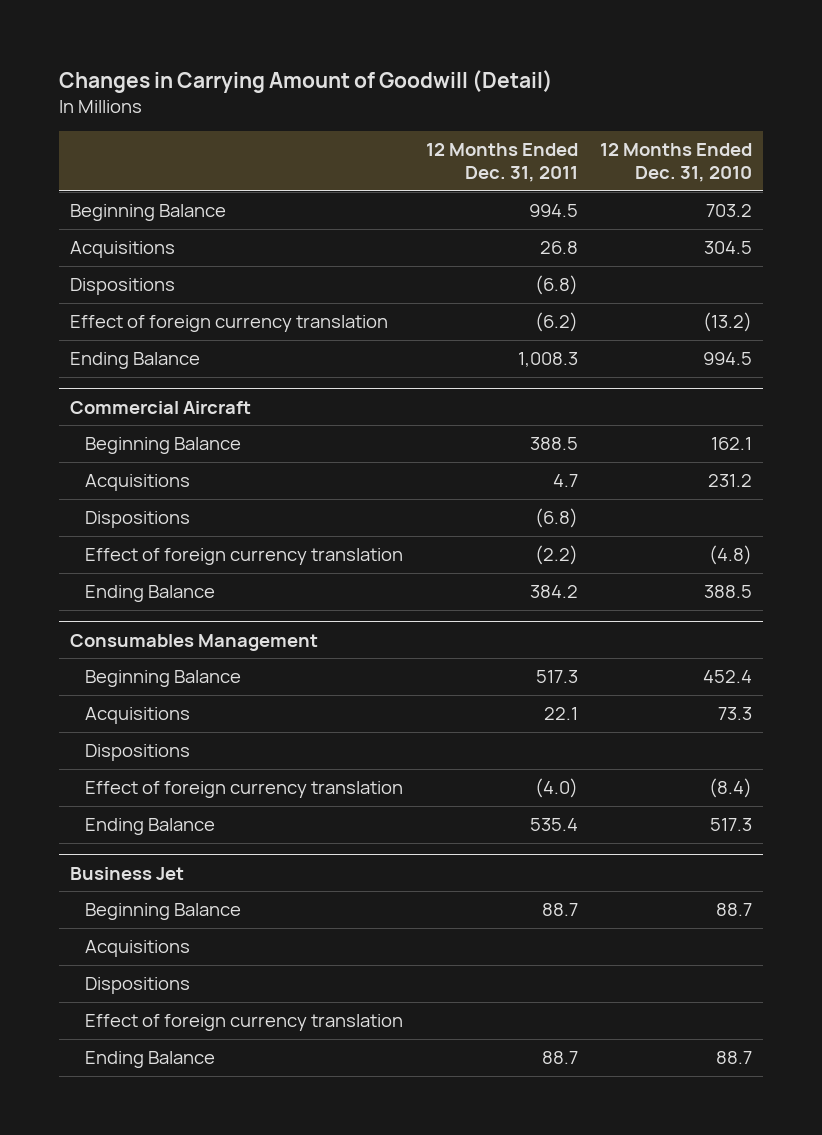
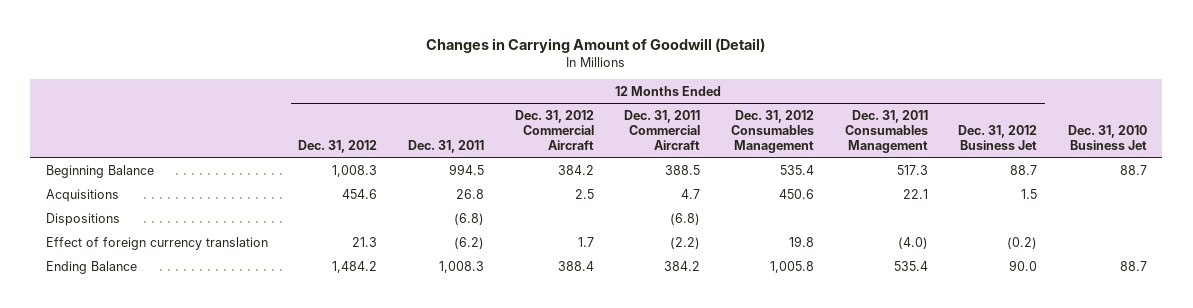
- | 12 Months Ended Dec. 31, 2011 | 12 Months Ended Dec. 31, 2010
+ | 12 Months Ended Dec. 31, 2012 | 12 Months Ended Dec. 31, 2011 | 12 Months Ended Dec. 31, 2012 Commercial Aircraft | 12 Months Ended Dec. 31, 2011 Commercial Aircraft | 12 Months Ended Dec. 31, 2012 Consumables Management | 12 Months Ended Dec. 31, 2011 Consumables Management | 12 Months Ended Dec. 31, 2012 Business Jet | Dec. 31, 2010 Business Jet
- Commercial Aircraft
- Beginning Balance | 388.5 | 162.1
- Acquisitions | 4.7 | 231.2
- Dispositions | (6.8) |
- Effect of foreign currency translation | (2.2) | (4.8)
- Ending Balance | 384.2 | 388.5
- Consumables Management
- Beginning Balance | 517.3 | 452.4
- Acquisitions | 22.1 | 73.3
- Dispositions
- Effect of foreign currency translation | (4.0) | (8.4)
- Ending Balance | 535.4 | 517.3
- Business Jet
- Beginning Balance | 88.7 | 88.7
- Acquisitions
- Dispositions
- Effect of foreign currency translation
- Ending Balance | 88.7 | 88.7

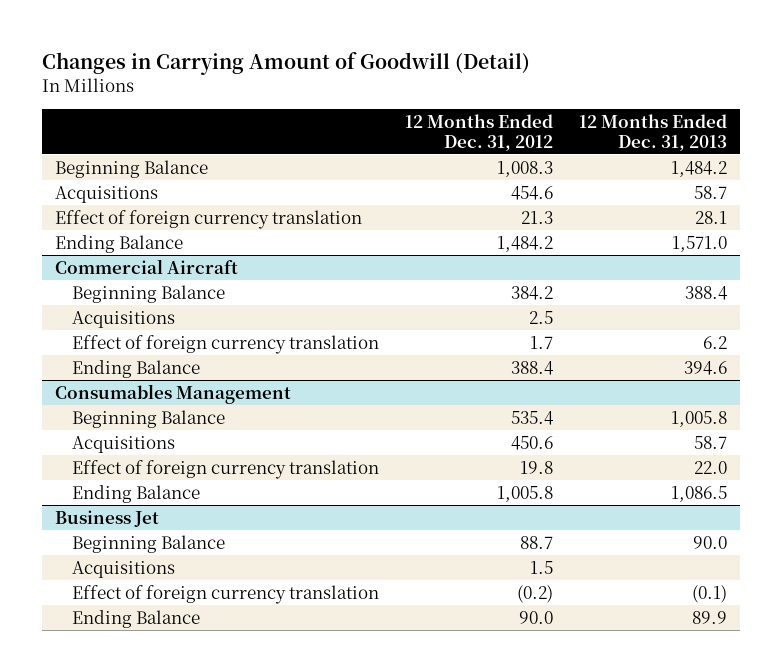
- | 12 Months Ended Dec. 31, 2012 | 12 Months Ended Dec. 31, 2011 | 12 Months Ended Dec. 31, 2012 Commercial Aircraft | 12 Months Ended Dec. 31, 2011 Commercial Aircraft | 12 Months Ended Dec. 31, 2012 Consumables Management | 12 Months Ended Dec. 31, 2011 Consumables Management | 12 Months Ended Dec. 31, 2012 Business Jet | Dec. 31, 2010 Business Jet
+ | 12 Months Ended Dec. 31, 2012 | 12 Months Ended Dec. 31, 2013
- Dispositions | | (6.8) | | (6.8) | | | |
+ Commercial Aircraft
+ Beginning Balance | 384.2 | 388.4
+ Acquisitions | 2.5 |
+ Effect of foreign currency translation | 1.7 | 6.2
+ Ending Balance | 388.4 | 394.6
+ Consumables Management
+ Beginning Balance | 535.4 | 1,005.8
+ Acquisitions | 450.6 | 58.7
+ Effect of foreign currency translation | 19.8 | 22.0
+ Ending Balance | 1,005.8 | 1,086.5
+ Business Jet
+ Beginning Balance | 88.7 | 90.0
+ Acquisitions | 1.5 |
+ Effect of foreign currency translation | (0.2) | (0.1)
+ Ending Balance | 90.0 | 89.9

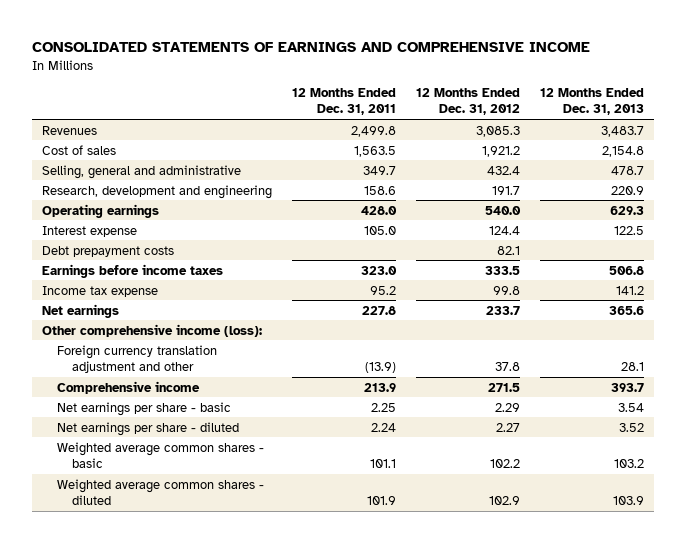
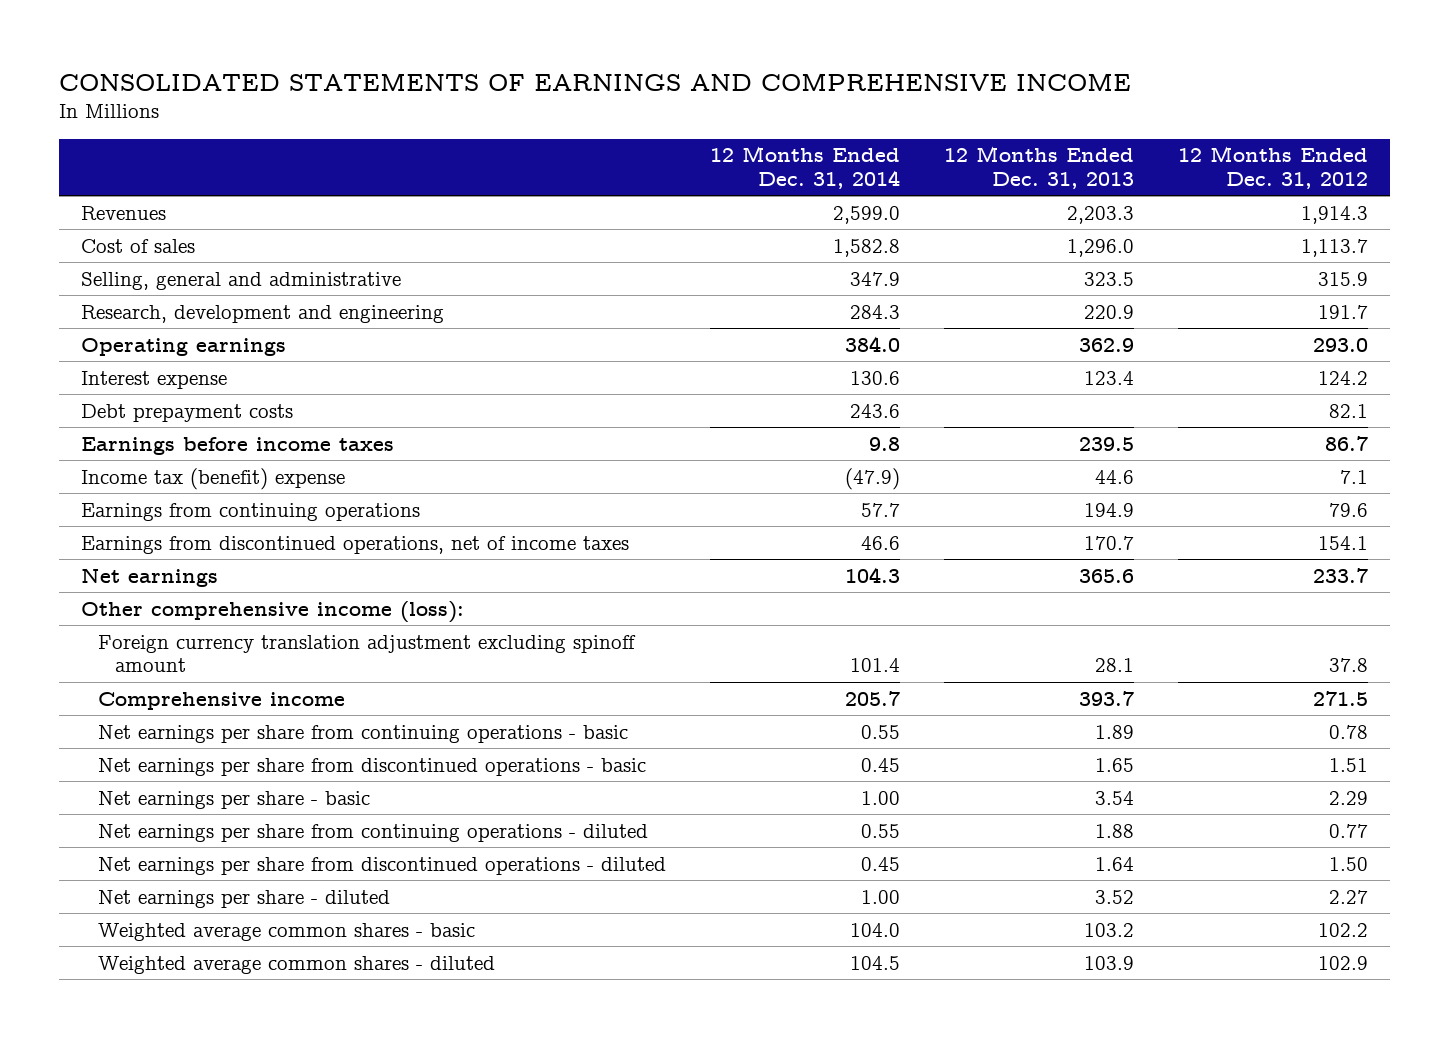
- | 12 Months Ended Dec. 31, 2011 | 12 Months Ended Dec. 31, 2012 | 12 Months Ended Dec. 31, 2013
+ | 12 Months Ended Dec. 31, 2014 | 12 Months Ended Dec. 31, 2013 | 12 Months Ended Dec. 31, 2012
- Revenues | 2,499.8 | 3,085.3 | 3,483.7
- Cost of sales | 1,563.5 | 1,921.2 | 2,154.8
- Selling, general and administrative | 349.7 | 432.4 | 478.7
+ Revenues | 2,599.0 | 2,203.3 | 1,914.3
+ Cost of sales | 1,582.8 | 1,296.0 | 1,113.7
+ Selling, general and administrative | 347.9 | 323.5 | 315.9
- Operating earnings | 428.0 | 540.0 | 629.3
- Interest expense | 105.0 | 124.4 | 122.5
+ Operating earnings | 384.0 | 362.9 | 293.0
+ Interest expense | 130.6 | 123.4 | 124.2
- Earnings before income taxes | 323.0 | 333.5 | 506.8
- Income tax expense | 95.2 | 99.8 | 141.2
+ Earnings before income taxes | 9.8 | 239.5 | 86.7
+ Income tax (benefit) expense | (47.9) | 44.6 | 7.1
+ Earnings from continuing operations | 57.7 | 194.9 | 79.6
+ Earnings from discontinued operations, net of income taxes | 46.6 | 170.7 | 154.1
- Foreign currency translation adjustment and other | (13.9) | 37.8 | 28.1
+ Foreign currency translation adjustment excluding spinoff amount | 101.4 | 28.1 | 37.8
+ Net earnings per share from continuing operations - basic | 0.55 | 1.89 | 0.78
+ Net earnings per share from discontinued operations - basic | 0.45 | 1.65 | 1.51
+ Net earnings per share from continuing operations - diluted | 0.55 | 1.88 | 0.77
+ Net earnings per share from discontinued operations - diluted | 0.45 | 1.64 | 1.50

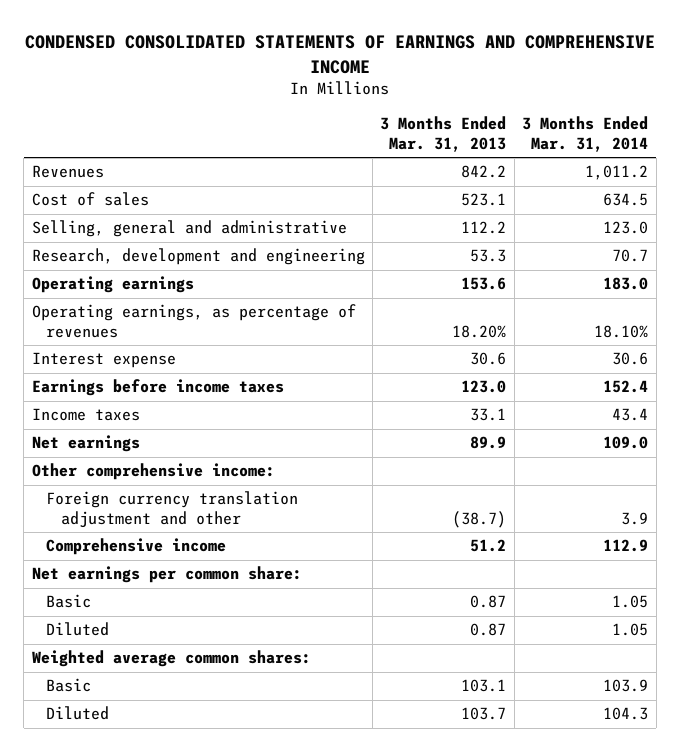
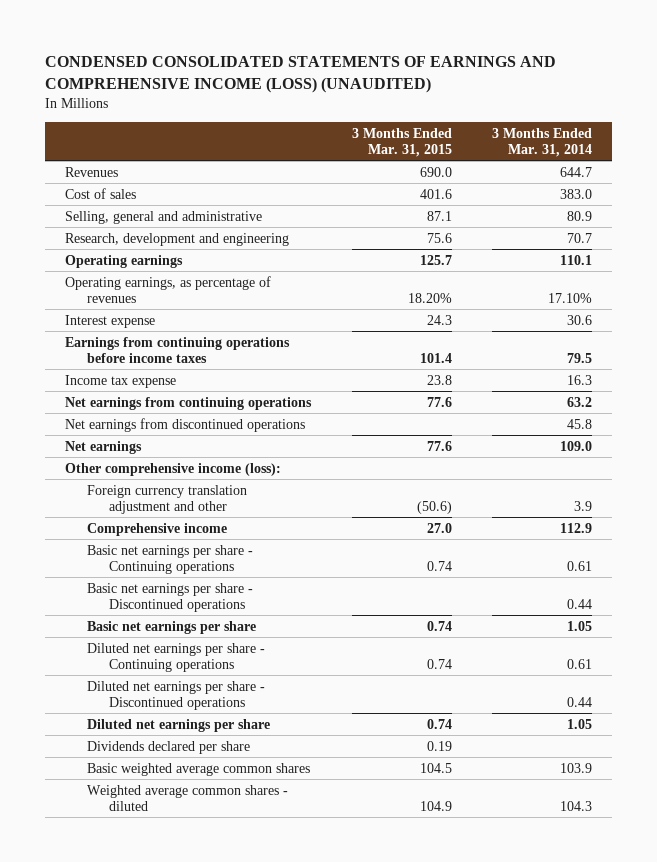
- CONDENSED CONSOLIDATED STATEMENTS OF EARNINGS AND COMPREHENSIVE INCOME
+ CONDENSED CONSOLIDATED STATEMENTS OF EARNINGS AND COMPREHENSIVE INCOME (LOSS) (UNAUDITED)
- | 3 Months Ended Mar. 31, 2013 | 3 Months Ended Mar. 31, 2014
+ | 3 Months Ended Mar. 31, 2015 | 3 Months Ended Mar. 31, 2014
- Revenues | 842.2 | 1,011.2
- Cost of sales | 523.1 | 634.5
- Selling, general and administrative | 112.2 | 123.0
+ Revenues | 690.0 | 644.7
+ Cost of sales | 401.6 | 383.0
+ Selling, general and administrative | 87.1 | 80.9
- Operating earnings | 153.6 | 183.0
- Operating earnings, as percentage of revenues | 18.20% | 18.10%
+ Operating earnings | 125.7 | 110.1
+ Operating earnings, as percentage of revenues | 18.20% | 17.10%
- Earnings before income taxes | 123.0 | 152.4
- Income taxes | 33.1 | 43.4
+ Earnings from continuing operations before income taxes | 101.4 | 79.5
+ Income tax expense | 23.8 | 16.3
+ Net earnings from continuing operations | 77.6 | 63.2
+ Net earnings from discontinued operations | | 45.8
- Other comprehensive income:
+ Other comprehensive income (loss):
- Net earnings per common share:
- Basic | 0.87 | 1.05
- Diluted | 0.87 | 1.05
- Weighted average common shares:
- Basic | 103.1 | 103.9
- Diluted | 103.7 | 104.3
+ Basic net earnings per share - Continuing operations | 0.74 | 0.61
+ Basic net earnings per share - Discontinued operations | | 0.44
+ Basic net earnings per share | 0.74 | 1.05
+ Diluted net earnings per share - Continuing operations | 0.74 | 0.61
+ Diluted net earnings per share - Discontinued operations | | 0.44
+ Diluted net earnings per share | 0.74 | 1.05
+ Dividends declared per share | 0.19 |
+ Basic weighted average common shares | 104.5 | 103.9
+ Weighted average common shares - diluted | 104.9 | 104.3

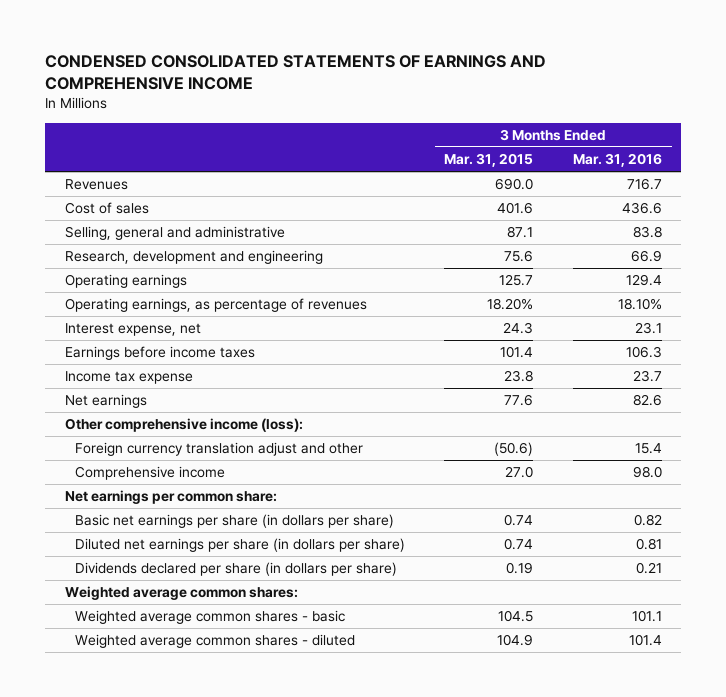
- CONDENSED CONSOLIDATED STATEMENTS OF EARNINGS AND COMPREHENSIVE INCOME (LOSS) (UNAUDITED)
+ CONDENSED CONSOLIDATED STATEMENTS OF EARNINGS AND COMPREHENSIVE INCOME
- | 3 Months Ended Mar. 31, 2015 | 3 Months Ended Mar. 31, 2014
+ | 3 Months Ended Mar. 31, 2015 | 3 Months Ended Mar. 31, 2016
- Interest expense | 24.3 | 30.6
- Earnings from continuing operations before income taxes | 101.4 | 79.5
+ Interest expense, net | 24.3 | 23.1
+ Earnings before income taxes | 101.4 | 106.3
- Net earnings from continuing operations | 77.6 | 63.2
- Net earnings from discontinued operations | | 45.8
- Foreign currency translation adjustment and other | (50.6) | 3.9
+ Foreign currency translation adjust and other | (50.6) | 15.4
- Basic net earnings per share - Continuing operations | 0.74 | 0.61
- Basic net earnings per share - Discontinued operations | | 0.44
- Basic net earnings per share | 0.74 | 1.05
- Diluted net earnings per share - Continuing operations | 0.74 | 0.61
- Diluted net earnings per share - Discontinued operations | | 0.44
- Diluted net earnings per share | 0.74 | 1.05
- Dividends declared per share | 0.19 |
- Basic weighted average common shares | 104.5 | 103.9
+ Net earnings per common share:
+ Basic net earnings per share (in dollars per share) | 0.74 | 0.82
+ Diluted net earnings per share (in dollars per share) | 0.74 | 0.81
+ Dividends declared per share (in dollars per share) | 0.19 | 0.21
+ Weighted average common shares:
+ Weighted average common shares - basic | 104.5 | 101.1

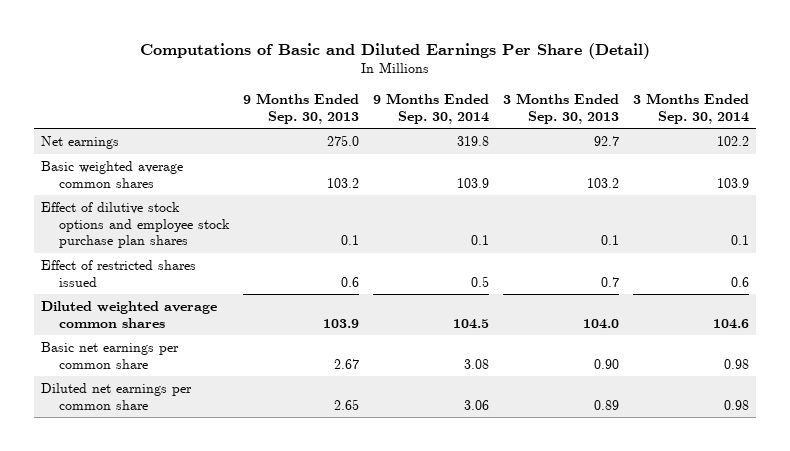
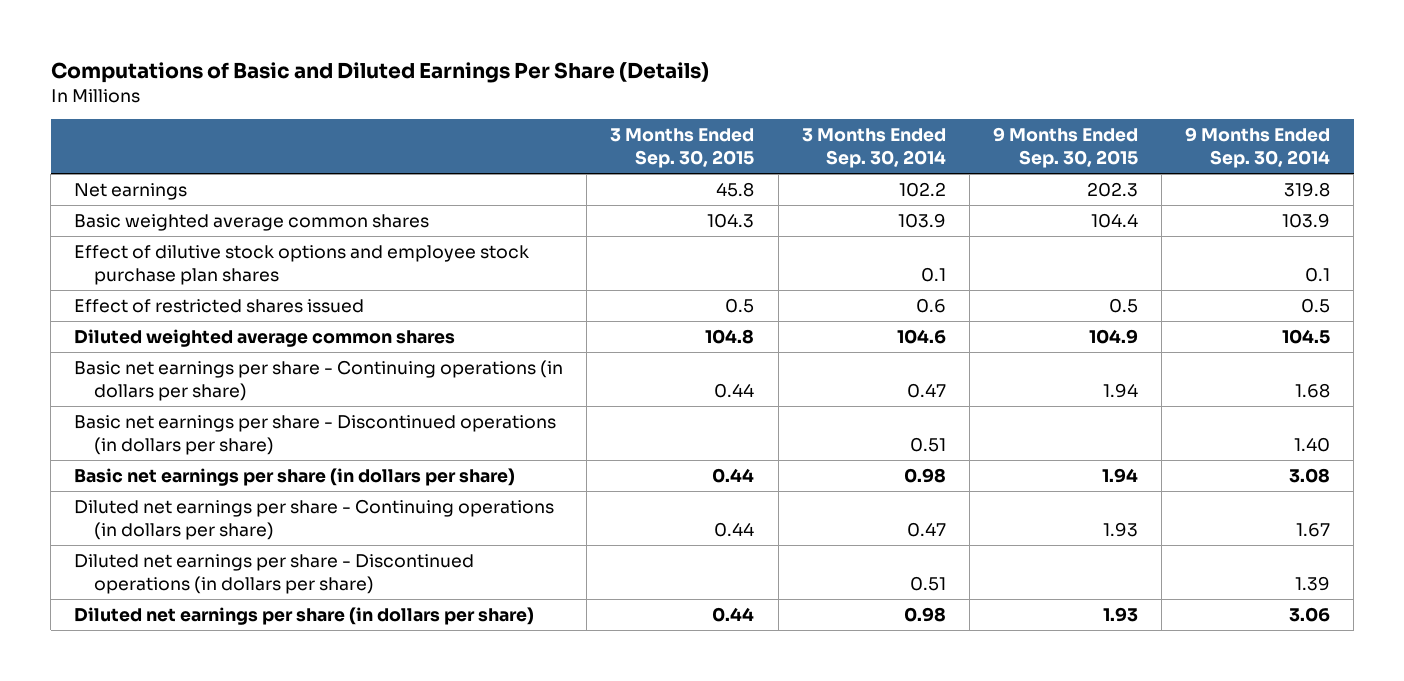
- Computations of Basic and Diluted Earnings Per Share (Detail)
+ Computations of Basic and Diluted Earnings Per Share (Details)
- | 9 Months Ended Sep. 30, 2013 | 9 Months Ended Sep. 30, 2014 | 3 Months Ended Sep. 30, 2013 | 3 Months Ended Sep. 30, 2014
+ | 3 Months Ended Sep. 30, 2015 | 3 Months Ended Sep. 30, 2014 | 9 Months Ended Sep. 30, 2015 | 9 Months Ended Sep. 30, 2014
- Basic net earnings per common share | 2.67 | 3.08 | 0.90 | 0.98
- Diluted net earnings per common share | 2.65 | 3.06 | 0.89 | 0.98
+ Basic net earnings per share - Continuing operations (in dollars per share) | 0.44 | 0.47 | 1.94 | 1.68
+ Basic net earnings per share - Discontinued operations (in dollars per share) | | 0.51 | | 1.40
+ Basic net earnings per share (in dollars per share) | 0.44 | 0.98 | 1.94 | 3.08
+ Diluted net earnings per share - Continuing operations (in dollars per share) | 0.44 | 0.47 | 1.93 | 1.67
+ Diluted net earnings per share - Discontinued operations (in dollars per share) | | 0.51 | | 1.39
+ Diluted net earnings per share (in dollars per share) | 0.44 | 0.98 | 1.93 | 3.06

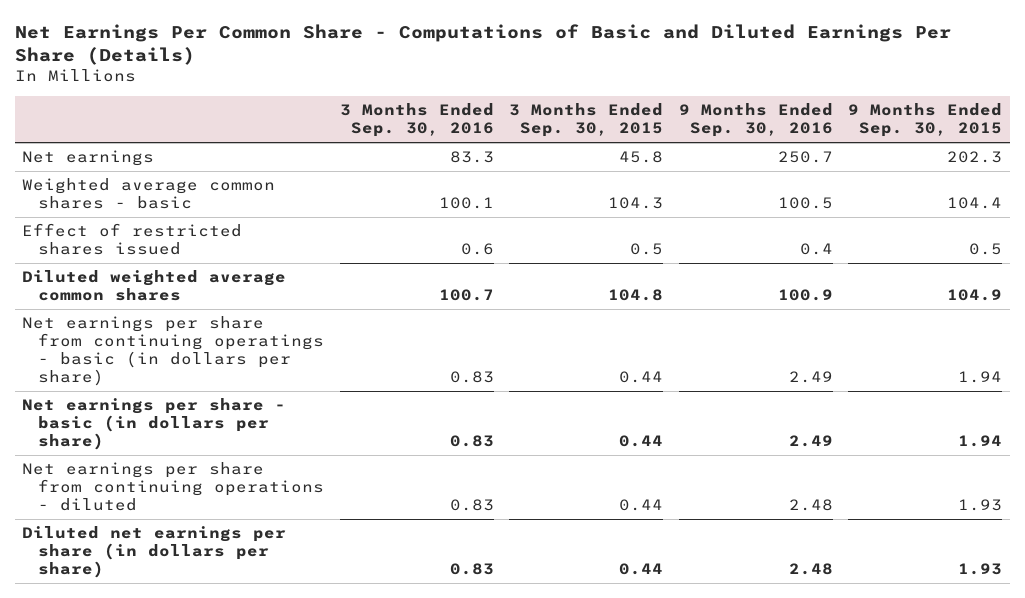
- Computations of Basic and Diluted Earnings Per Share (Details)
+ Net Earnings Per Common Share - Computations of Basic and Diluted Earnings Per Share (Details)
- | 3 Months Ended Sep. 30, 2015 | 3 Months Ended Sep. 30, 2014 | 9 Months Ended Sep. 30, 2015 | 9 Months Ended Sep. 30, 2014
+ | 3 Months Ended Sep. 30, 2016 | 3 Months Ended Sep. 30, 2015 | 9 Months Ended Sep. 30, 2016 | 9 Months Ended Sep. 30, 2015
- Basic weighted average common shares | 104.3 | 103.9 | 104.4 | 103.9
- Effect of dilutive stock options and employee stock purchase plan shares | | 0.1 | | 0.1
+ Weighted average common shares - basic | 100.1 | 104.3 | 100.5 | 104.4
- Basic net earnings per share - Continuing operations (in dollars per share) | 0.44 | 0.47 | 1.94 | 1.68
- Basic net earnings per share - Discontinued operations (in dollars per share) | | 0.51 | | 1.40
- Basic net earnings per share (in dollars per share) | 0.44 | 0.98 | 1.94 | 3.08
- Diluted net earnings per share - Continuing operations (in dollars per share) | 0.44 | 0.47 | 1.93 | 1.67
- Diluted net earnings per share - Discontinued operations (in dollars per share) | | 0.51 | | 1.39
+ Net earnings per share from continuing operatings - basic (in dollars per share) | 0.83 | 0.44 | 2.49 | 1.94
+ Net earnings per share - basic (in dollars per share) | 0.83 | 0.44 | 2.49 | 1.94
+ Net earnings per share from continuing operations - diluted | 0.83 | 0.44 | 2.48 | 1.93

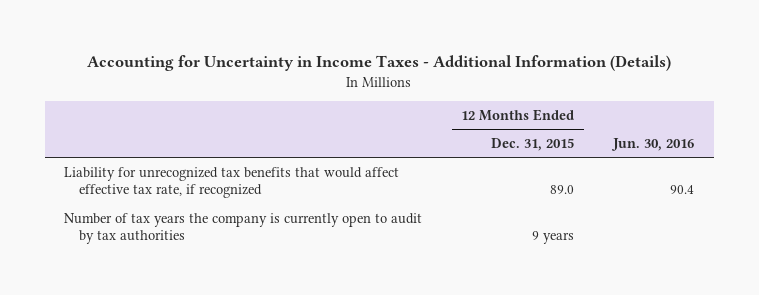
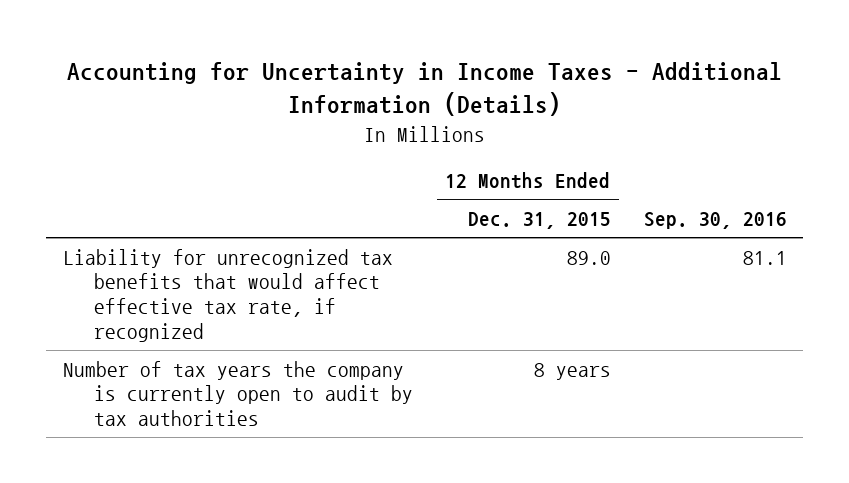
- | 12 Months Ended Dec. 31, 2015 | Jun. 30, 2016
+ | 12 Months Ended Dec. 31, 2015 | Sep. 30, 2016
- Number of tax years the company is currently open to audit by tax authorities | 9 years |
+ Number of tax years the company is currently open to audit by tax authorities | 8 years |

